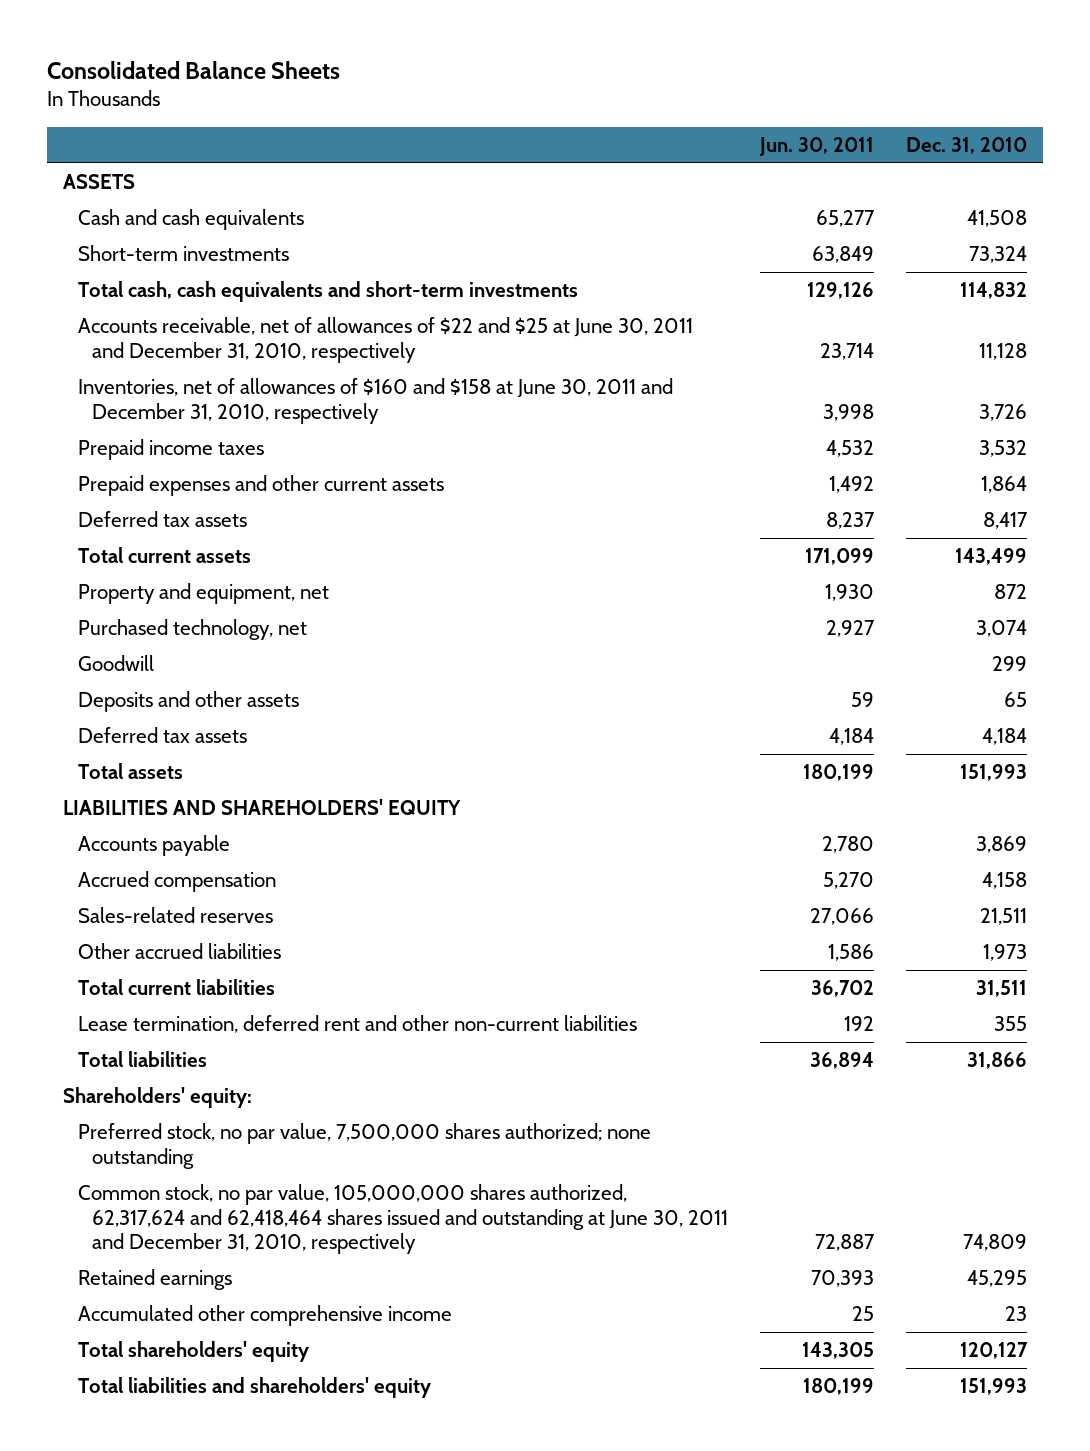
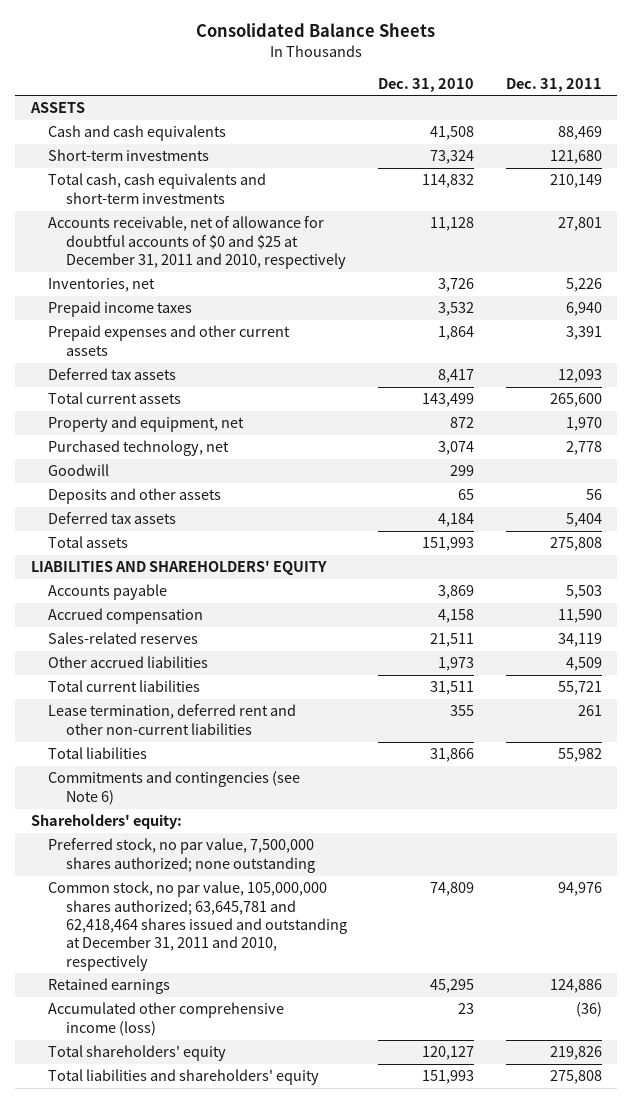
- | Jun. 30, 2011 | Dec. 31, 2010
+ | Dec. 31, 2010 | Dec. 31, 2011
- Accounts receivable, net of allowances of $22 and $25 at June 30, 2011 and December 31, 2010, respectively | 23,714 | 11,128
- Inventories, net of allowances of $160 and $158 at June 30, 2011 and December 31, 2010, respectively | 3,998 | 3,726
+ Accounts receivable, net of allowance for doubtful accounts of $0 and $25 at December 31, 2011 and 2010, respectively | 11,128 | 27,801
+ Inventories, net | 3,726 | 5,226
+ Commitments and contingencies (see Note 6)
- Common stock, no par value, 105,000,000 shares authorized, 62,317,624 and 62,418,464 shares issued and outstanding at June 30, 2011 and December 31, 2010, respectively | 72,887 | 74,809
+ Common stock, no par value, 105,000,000 shares authorized; 63,645,781 and 62,418,464 shares issued and outstanding at December 31, 2011 and 2010, respectively | 74,809 | 94,976
- Accumulated other comprehensive income | 25 | 23
+ Accumulated other comprehensive income (loss) | 23 | (36)

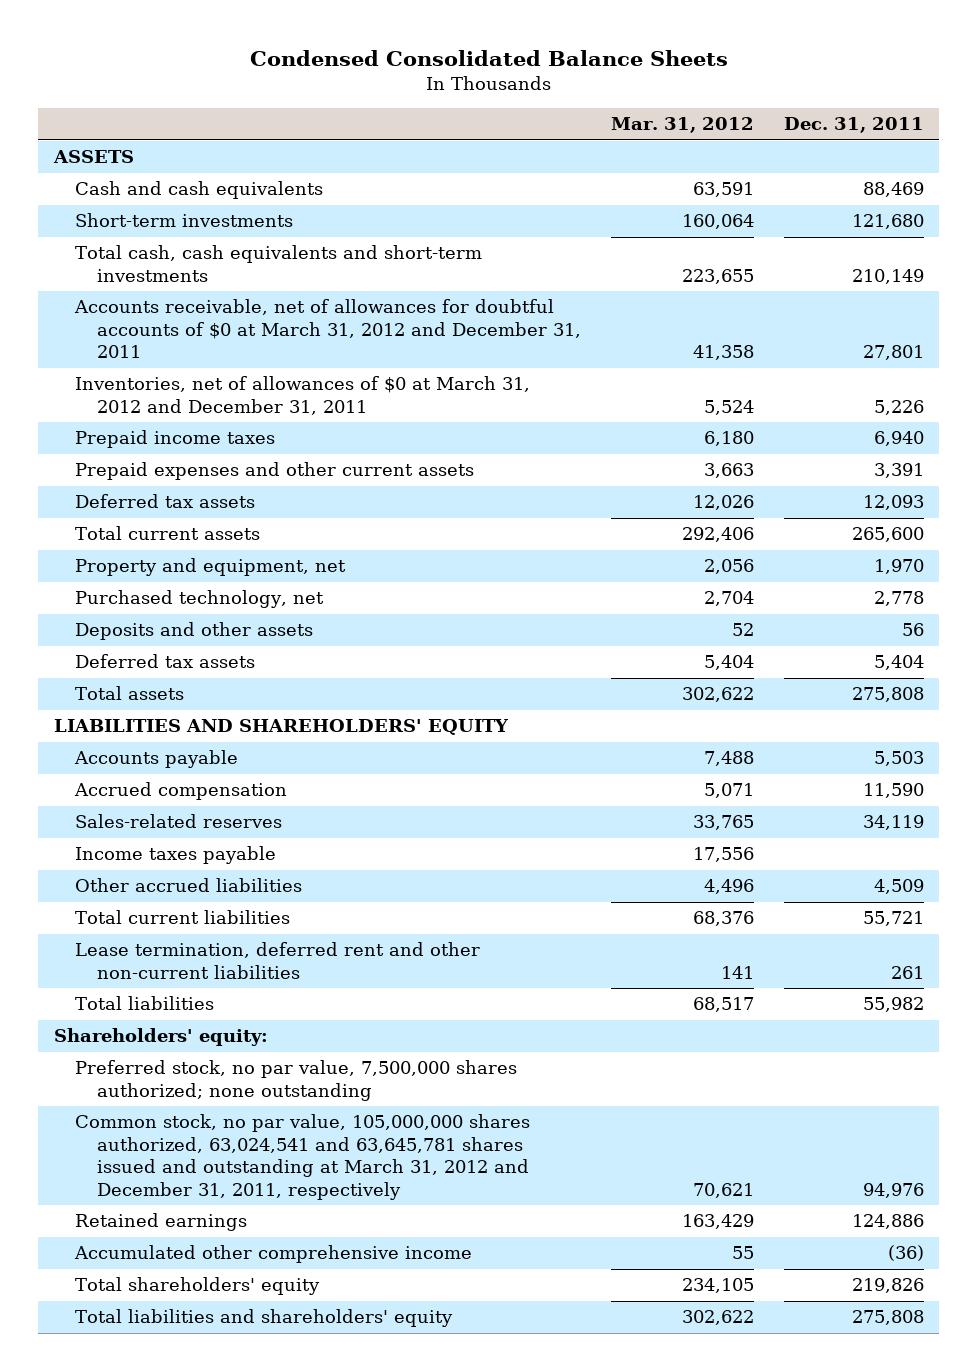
- Consolidated Balance Sheets
+ Condensed Consolidated Balance Sheets
- | Dec. 31, 2010 | Dec. 31, 2011
+ | Mar. 31, 2012 | Dec. 31, 2011
- Accounts receivable, net of allowance for doubtful accounts of $0 and $25 at December 31, 2011 and 2010, respectively | 11,128 | 27,801
- Inventories, net | 3,726 | 5,226
+ Accounts receivable, net of allowances for doubtful accounts of $0 at March 31, 2012 and December 31, 2011 | 41,358 | 27,801
+ Inventories, net of allowances of $0 at March 31, 2012 and December 31, 2011 | 5,524 | 5,226
- Goodwill | 299 |
+ Income taxes payable | 17,556 |
- Commitments and contingencies (see Note 6)
- Common stock, no par value, 105,000,000 shares authorized; 63,645,781 and 62,418,464 shares issued and outstanding at December 31, 2011 and 2010, respectively | 74,809 | 94,976
+ Common stock, no par value, 105,000,000 shares authorized, 63,024,541 and 63,645,781 shares issued and outstanding at March 31, 2012 and December 31, 2011, respectively | 70,621 | 94,976
- Accumulated other comprehensive income (loss) | 23 | (36)
+ Accumulated other comprehensive income | 55 | (36)

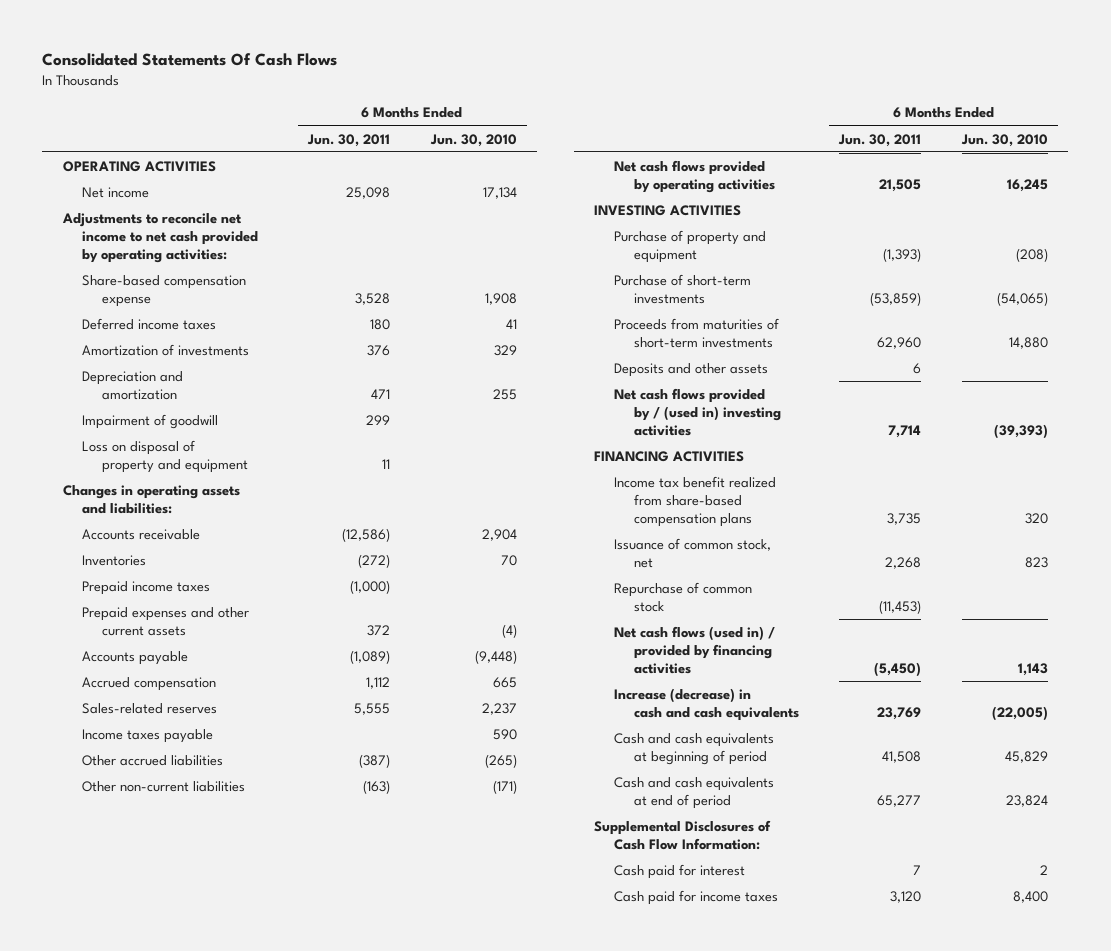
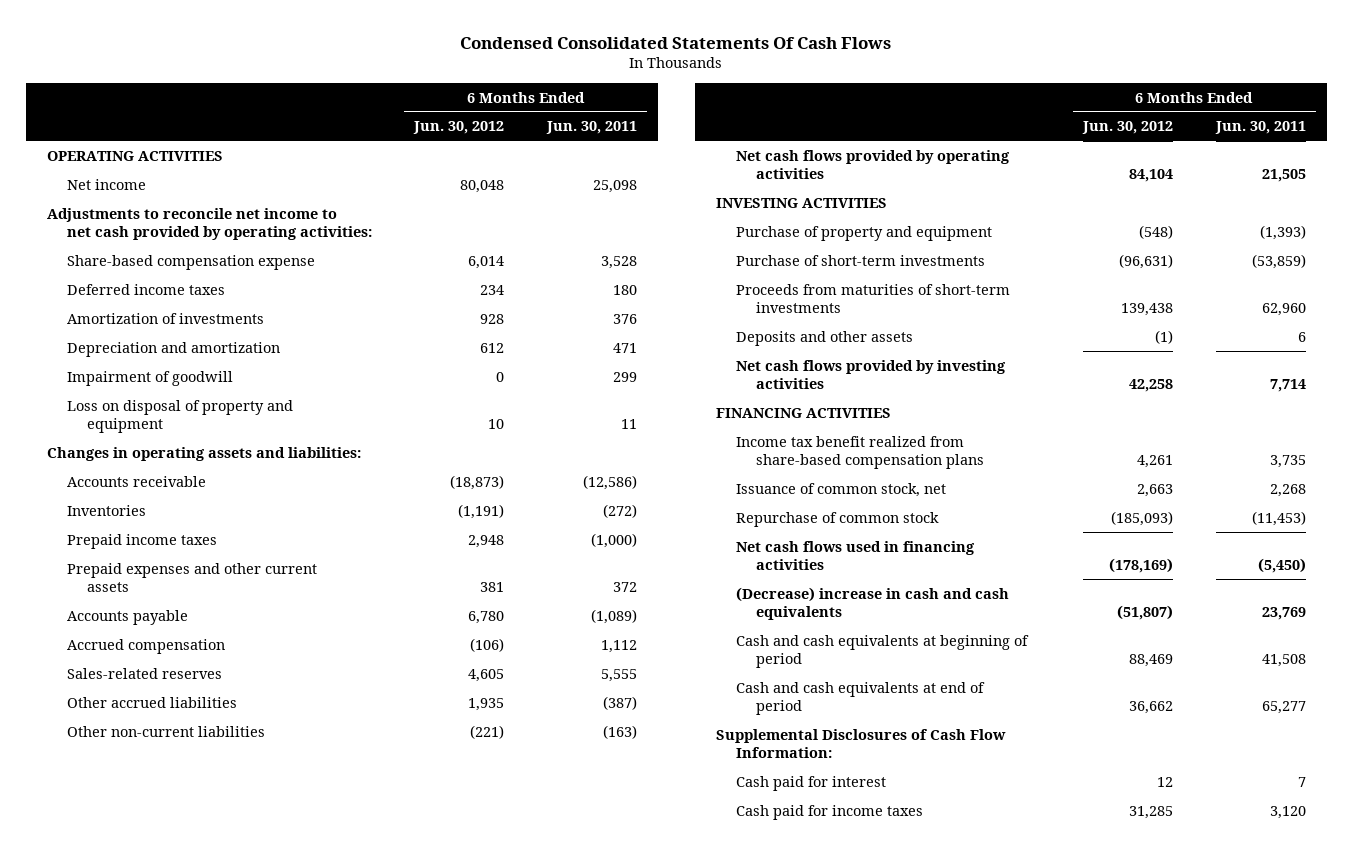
- Consolidated Statements Of Cash Flows
+ Condensed Consolidated Statements Of Cash Flows
- | 6 Months Ended Jun. 30, 2011 | 6 Months Ended Jun. 30, 2010
+ | 6 Months Ended Jun. 30, 2012 | 6 Months Ended Jun. 30, 2011
- Income taxes payable | | 590
- Net cash flows provided by / (used in) investing activities | 7,714 | (39,393)
+ Net cash flows provided by investing activities | 42,258 | 7,714
- Net cash flows (used in) / provided by financing activities | (5,450) | 1,143
- Increase (decrease) in cash and cash equivalents | 23,769 | (22,005)
+ Net cash flows used in financing activities | (178,169) | (5,450)
+ (Decrease) increase in cash and cash equivalents | (51,807) | 23,769

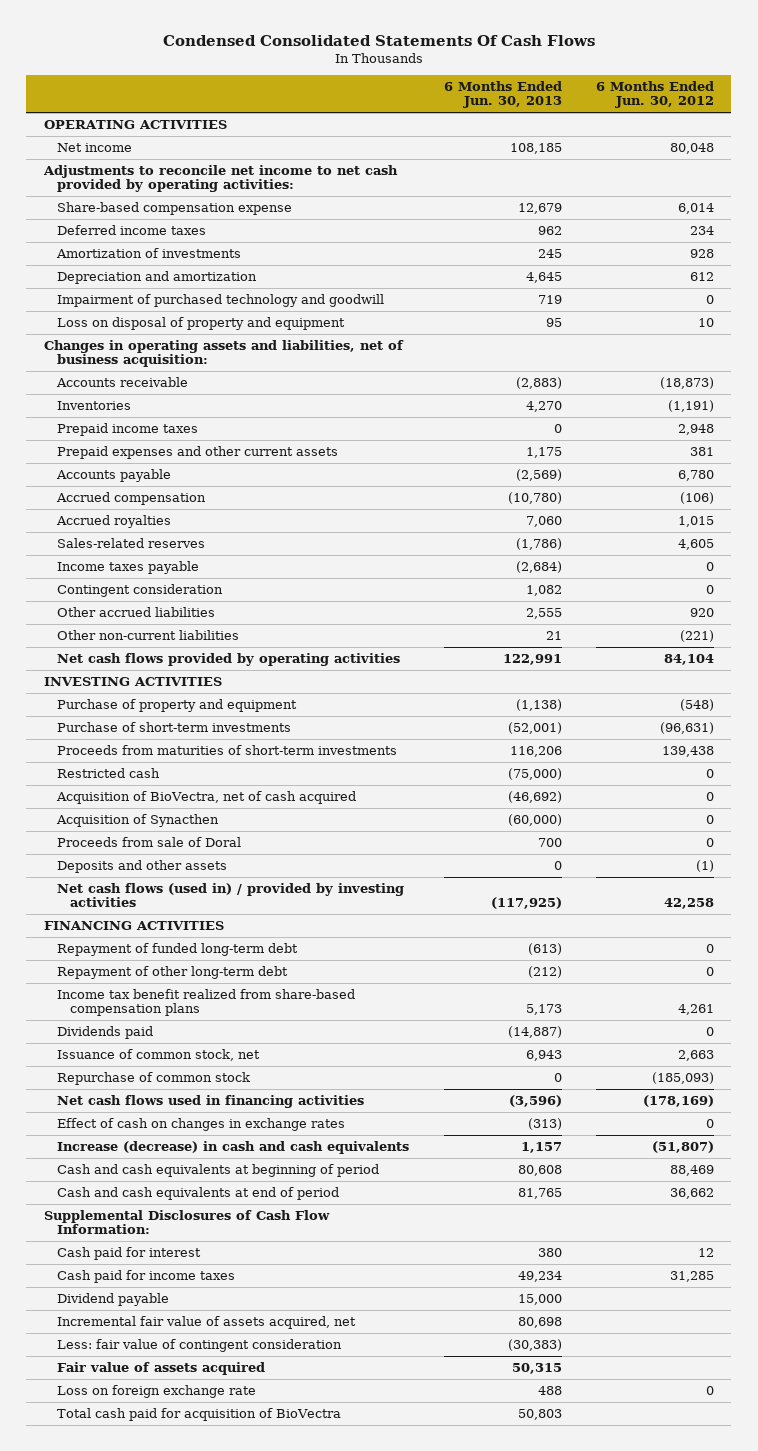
- | 6 Months Ended Jun. 30, 2012 | 6 Months Ended Jun. 30, 2011
+ | 6 Months Ended Jun. 30, 2013 | 6 Months Ended Jun. 30, 2012
- Impairment of goodwill | 0 | 299
+ Impairment of purchased technology and goodwill | 719 | 0
- Changes in operating assets and liabilities:
+ Changes in operating assets and liabilities, net of business acquisition:
+ Accrued royalties | 7,060 | 1,015
- Other accrued liabilities | 1,935 | (387)
+ Income taxes payable | (2,684) | 0
+ Contingent consideration | 1,082 | 0
+ Other accrued liabilities | 2,555 | 920
+ Restricted cash | (75,000) | 0
+ Acquisition of BioVectra, net of cash acquired | (46,692) | 0
+ Acquisition of Synacthen | (60,000) | 0
+ Proceeds from sale of Doral | 700 | 0
- Net cash flows provided by investing activities | 42,258 | 7,714
+ Net cash flows (used in) / provided by investing activities | (117,925) | 42,258
+ Repayment of funded long-term debt | (613) | 0
+ Repayment of other long-term debt | (212) | 0
+ Dividends paid | (14,887) | 0
- (Decrease) increase in cash and cash equivalents | (51,807) | 23,769
+ Effect of cash on changes in exchange rates | (313) | 0
+ Increase (decrease) in cash and cash equivalents | 1,157 | (51,807)
+ Dividend payable | 15,000 |
+ Incremental fair value of assets acquired, net | 80,698 |
+ Less: fair value of contingent consideration | (30,383) |
+ Fair value of assets acquired | 50,315 |
+ Loss on foreign exchange rate | 488 | 0
+ Total cash paid for acquisition of BioVectra | 50,803 |

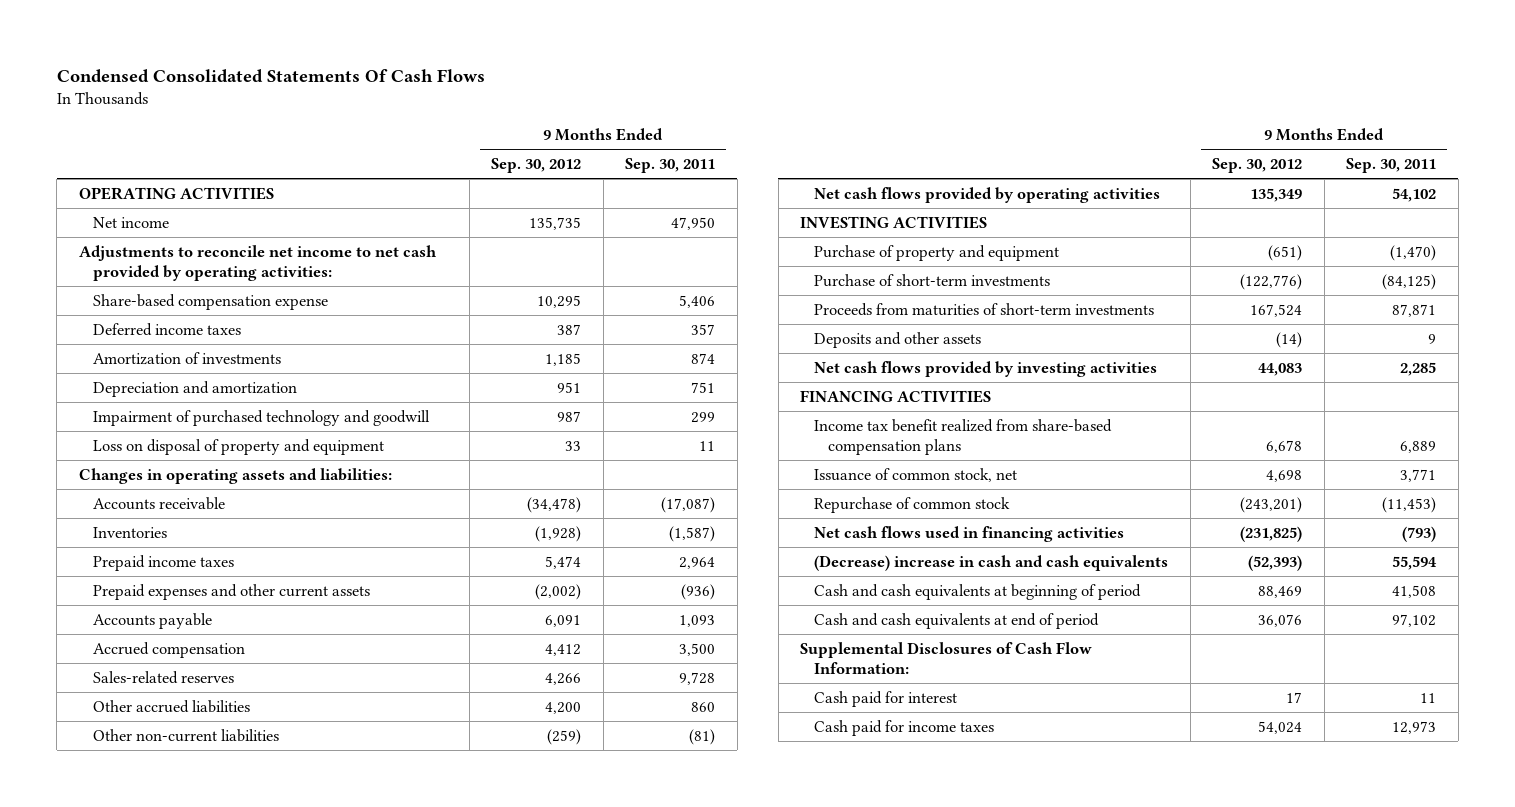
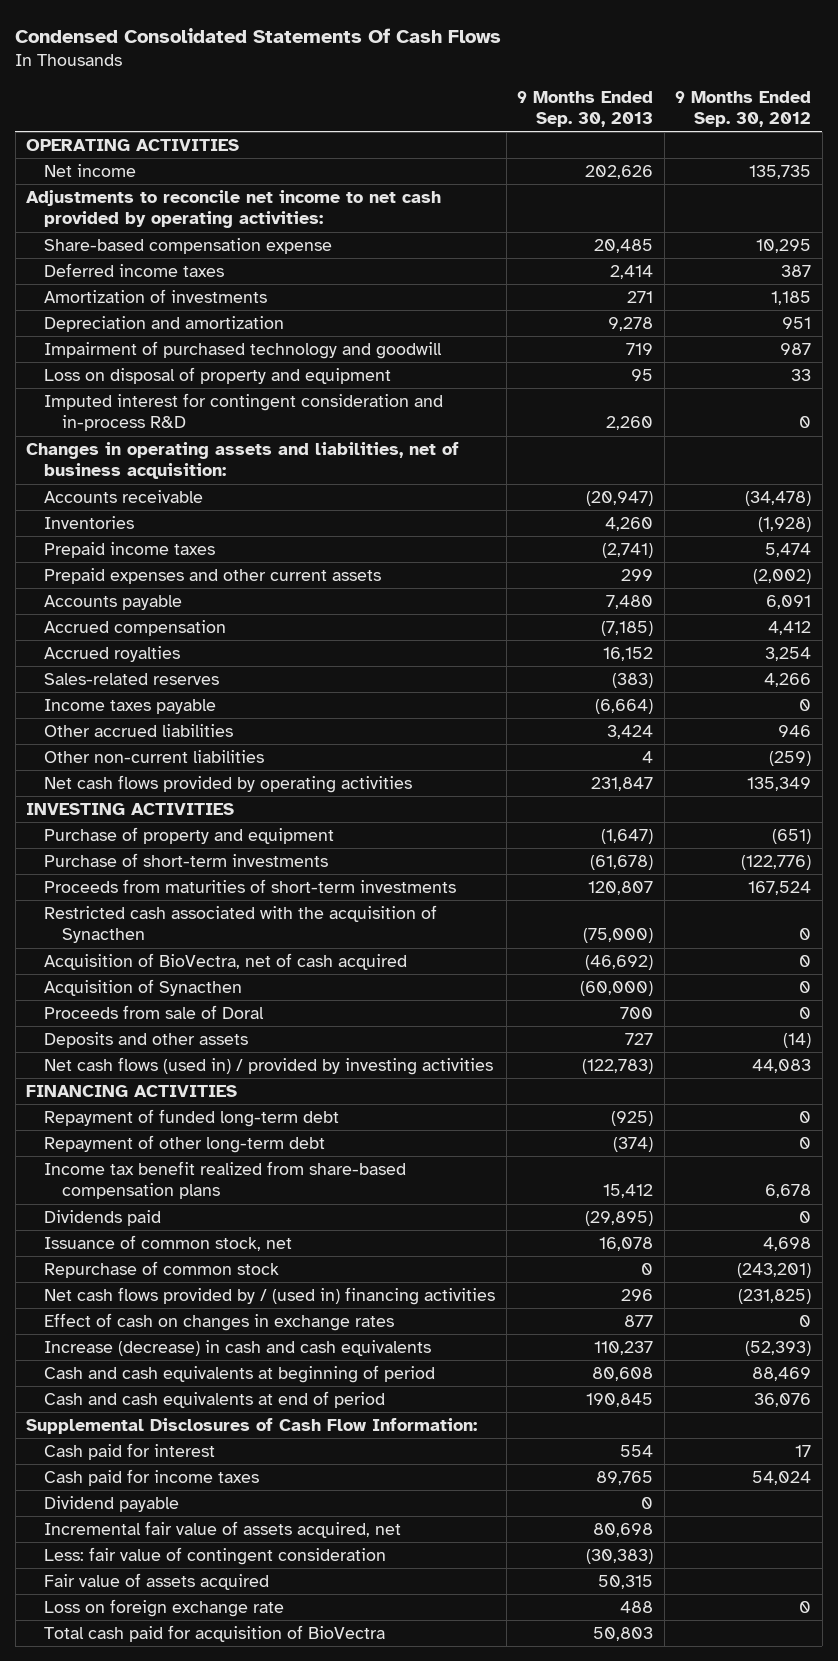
- | 9 Months Ended Sep. 30, 2012 | 9 Months Ended Sep. 30, 2011
+ | 9 Months Ended Sep. 30, 2013 | 9 Months Ended Sep. 30, 2012
- Changes in operating assets and liabilities:
+ Imputed interest for contingent consideration and in-process R&D | 2,260 | 0
+ Changes in operating assets and liabilities, net of business acquisition:
+ Accrued royalties | 16,152 | 3,254
- Other accrued liabilities | 4,200 | 860
+ Income taxes payable | (6,664) | 0
+ Other accrued liabilities | 3,424 | 946
+ Restricted cash associated with the acquisition of Synacthen | (75,000) | 0
+ Acquisition of BioVectra, net of cash acquired | (46,692) | 0
+ Acquisition of Synacthen | (60,000) | 0
+ Proceeds from sale of Doral | 700 | 0
- Net cash flows provided by investing activities | 44,083 | 2,285
+ Net cash flows (used in) / provided by investing activities | (122,783) | 44,083
+ Repayment of funded long-term debt | (925) | 0
+ Repayment of other long-term debt | (374) | 0
+ Dividends paid | (29,895) | 0
- Net cash flows used in financing activities | (231,825) | (793)
- (Decrease) increase in cash and cash equivalents | (52,393) | 55,594
+ Net cash flows provided by / (used in) financing activities | 296 | (231,825)
+ Effect of cash on changes in exchange rates | 877 | 0
+ Increase (decrease) in cash and cash equivalents | 110,237 | (52,393)
+ Dividend payable | 0 |
+ Incremental fair value of assets acquired, net | 80,698 |
+ Less: fair value of contingent consideration | (30,383) |
+ Fair value of assets acquired | 50,315 |
+ Loss on foreign exchange rate | 488 | 0
+ Total cash paid for acquisition of BioVectra | 50,803 |

